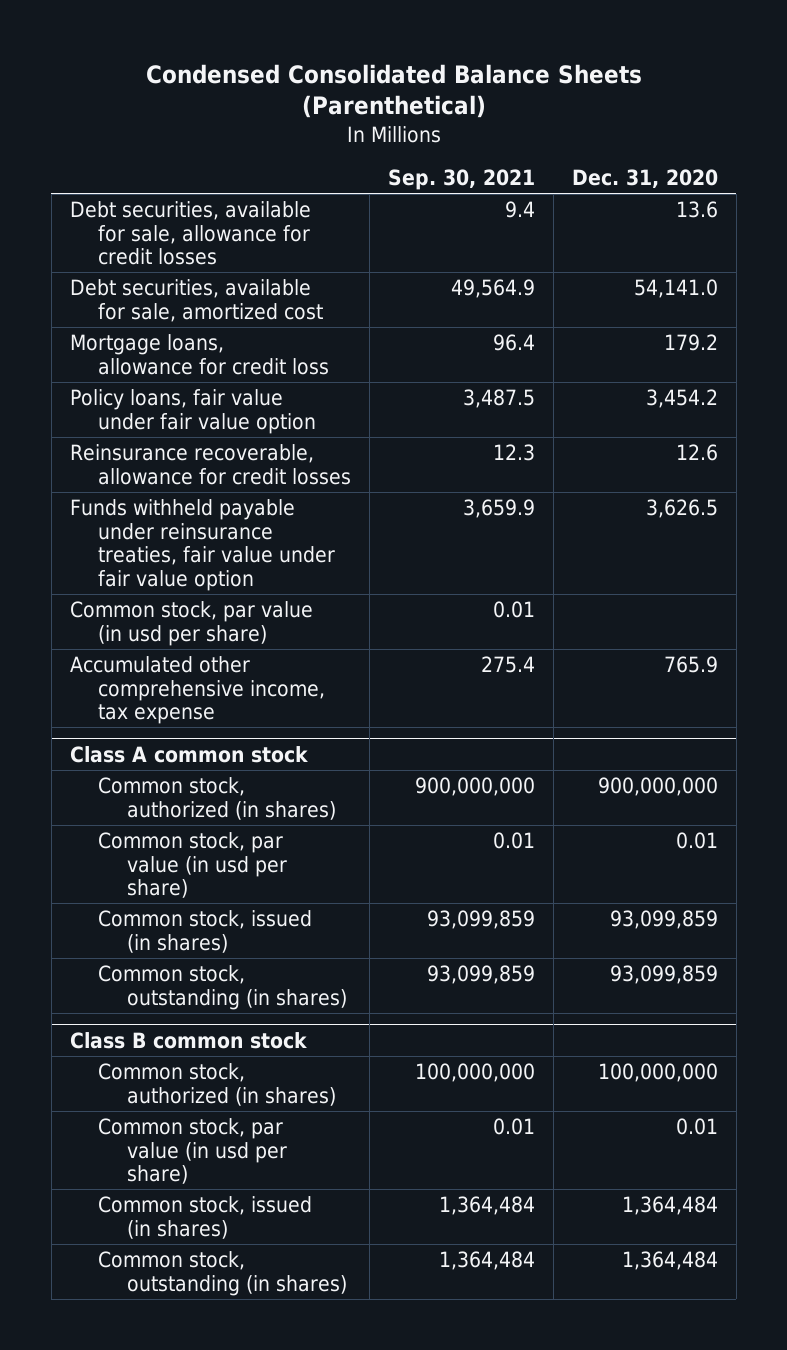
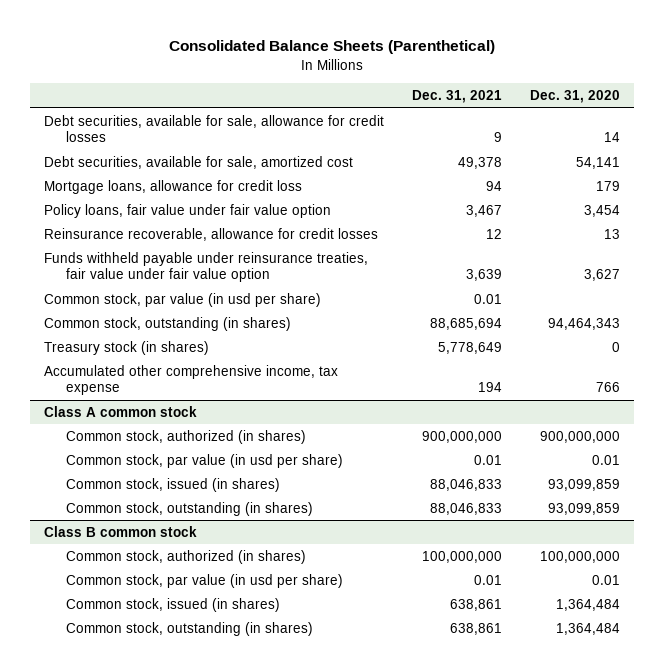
- Condensed Consolidated Balance Sheets (Parenthetical)
+ Consolidated Balance Sheets (Parenthetical)
- | Sep. 30, 2021 | Dec. 31, 2020
+ | Dec. 31, 2021 | Dec. 31, 2020
- Debt securities, available for sale, allowance for credit losses | 9.4 | 13.6
- Debt securities, available for sale, amortized cost | 49,564.9 | 54,141.0
- Mortgage loans, allowance for credit loss | 96.4 | 179.2
- Policy loans, fair value under fair value option | 3,487.5 | 3,454.2
- Reinsurance recoverable, allowance for credit losses | 12.3 | 12.6
- Funds withheld payable under reinsurance treaties, fair value under fair value option | 3,659.9 | 3,626.5
+ Debt securities, available for sale, allowance for credit losses | 9 | 14
+ Debt securities, available for sale, amortized cost | 49,378 | 54,141
+ Mortgage loans, allowance for credit loss | 94 | 179
+ Policy loans, fair value under fair value option | 3,467 | 3,454
+ Reinsurance recoverable, allowance for credit losses | 12 | 13
+ Funds withheld payable under reinsurance treaties, fair value under fair value option | 3,639 | 3,627
- Accumulated other comprehensive income, tax expense | 275.4 | 765.9
+ Common stock, outstanding (in shares) | 88,685,694 | 94,464,343
+ Treasury stock (in shares) | 5,778,649 | 0
+ Accumulated other comprehensive income, tax expense | 194 | 766

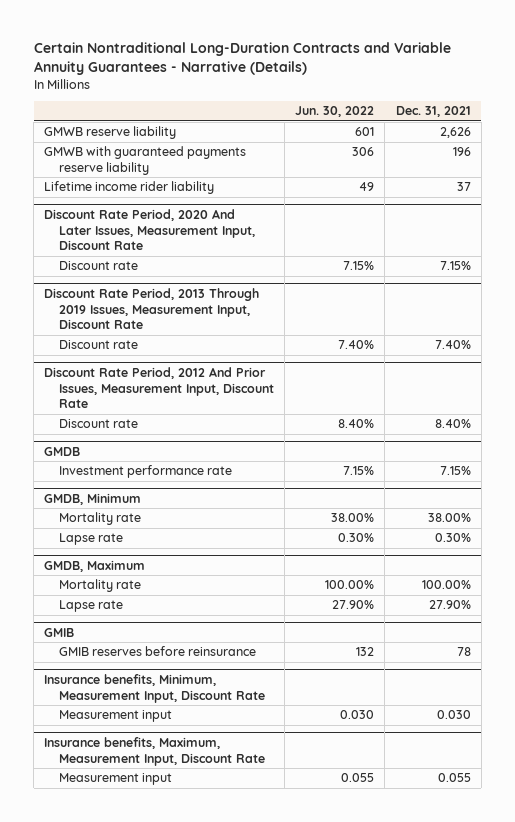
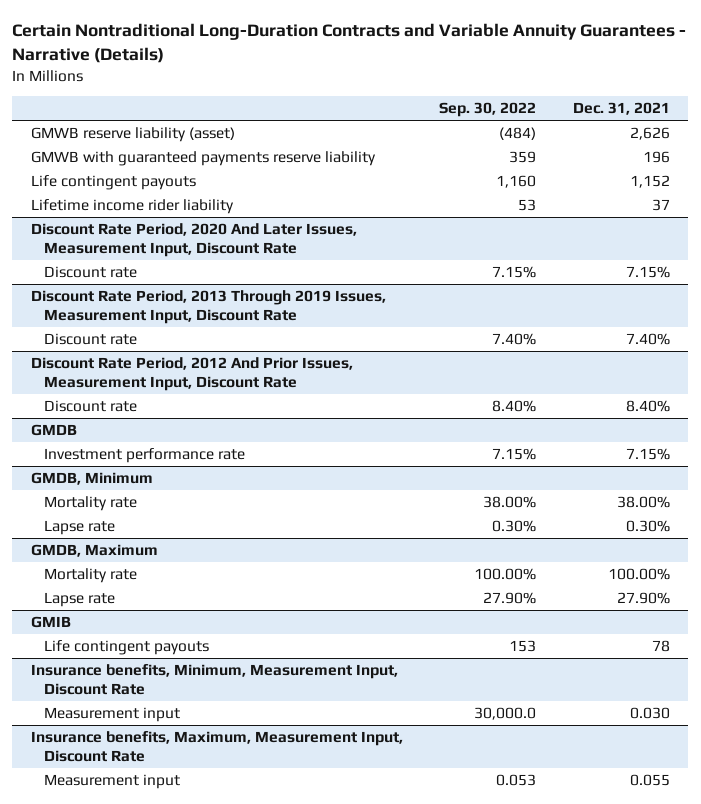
- | Jun. 30, 2022 | Dec. 31, 2021
+ | Sep. 30, 2022 | Dec. 31, 2021
- GMWB reserve liability | 601 | 2,626
+ GMWB reserve liability (asset) | (484) | 2,626
+ Life contingent payouts | 1,160 | 1,152
@ GMIB
- GMIB reserves before reinsurance | 132 | 78
+ Life contingent payouts | 153 | 78

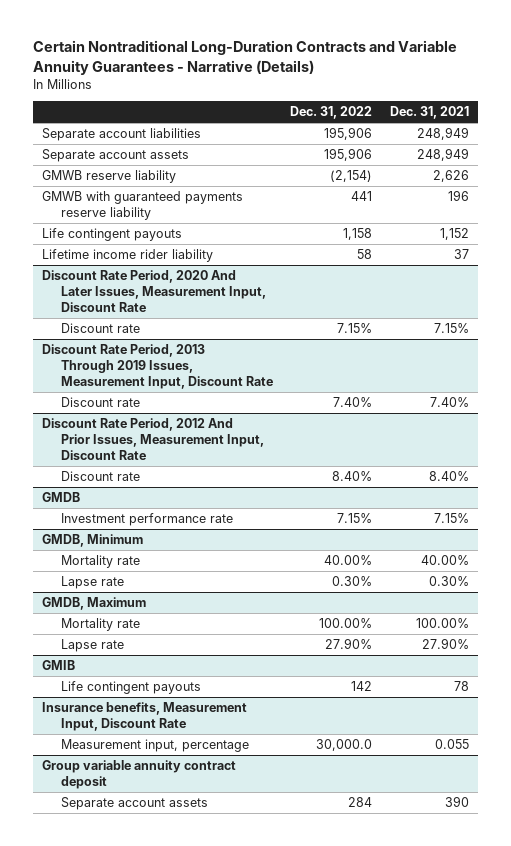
- | Sep. 30, 2022 | Dec. 31, 2021
+ | Dec. 31, 2022 | Dec. 31, 2021
- GMWB reserve liability (asset) | (484) | 2,626
+ Separate account liabilities | 195,906 | 248,949
+ Separate account assets | 195,906 | 248,949
+ GMWB reserve liability | (2,154) | 2,626
@ GMDB, Minimum
- Mortality rate | 38.00% | 38.00%
+ Mortality rate | 40.00% | 40.00%
- Insurance benefits, Minimum, Measurement Input, Discount Rate
- Measurement input | 30,000.0 | 0.030
- Insurance benefits, Maximum, Measurement Input, Discount Rate
- Measurement input | 0.053 | 0.055
+ Insurance benefits, Measurement Input, Discount Rate
+ Measurement input, percentage | 30,000.0 | 0.055
+ Group variable annuity contract deposit
+ Separate account assets | 284 | 390

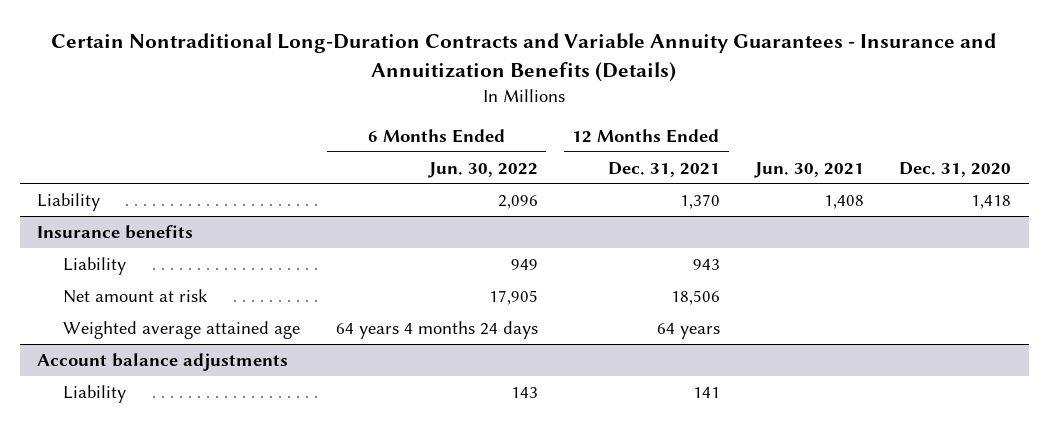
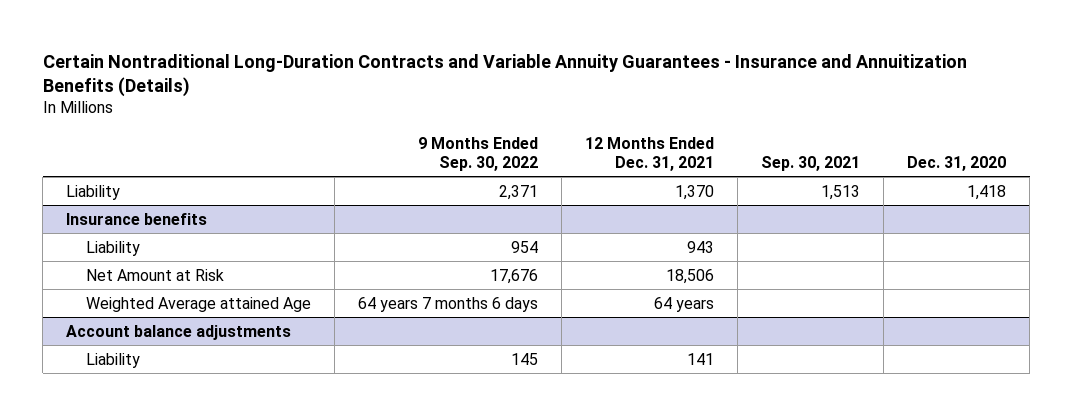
- | 6 Months Ended Jun. 30, 2022 | 12 Months Ended Dec. 31, 2021 | Jun. 30, 2021 | Dec. 31, 2020
+ | 9 Months Ended Sep. 30, 2022 | 12 Months Ended Dec. 31, 2021 | Sep. 30, 2021 | Dec. 31, 2020
@ Insurance benefits
- Net amount at risk | 17,905 | 18,506 | |
- Weighted average attained age | 64 years 4 months 24 days | 64 years | |
+ Net Amount at Risk | 17,676 | 18,506 | |
+ Weighted Average attained Age | 64 years 7 months 6 days | 64 years | |

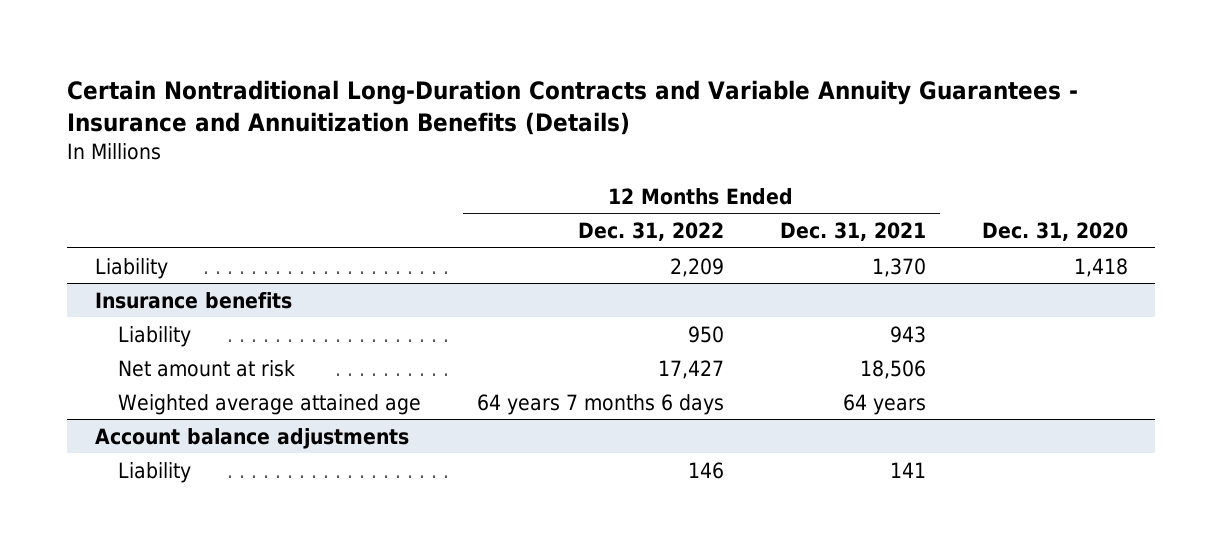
- | 9 Months Ended Sep. 30, 2022 | 12 Months Ended Dec. 31, 2021 | Sep. 30, 2021 | Dec. 31, 2020
+ | 12 Months Ended Dec. 31, 2022 | 12 Months Ended Dec. 31, 2021 | Dec. 31, 2020
@ Insurance benefits
- Net Amount at Risk | 17,676 | 18,506 | |
- Weighted Average attained Age | 64 years 7 months 6 days | 64 years | |
+ Net amount at risk | 17,427 | 18,506 |
+ Weighted average attained age | 64 years 7 months 6 days | 64 years |

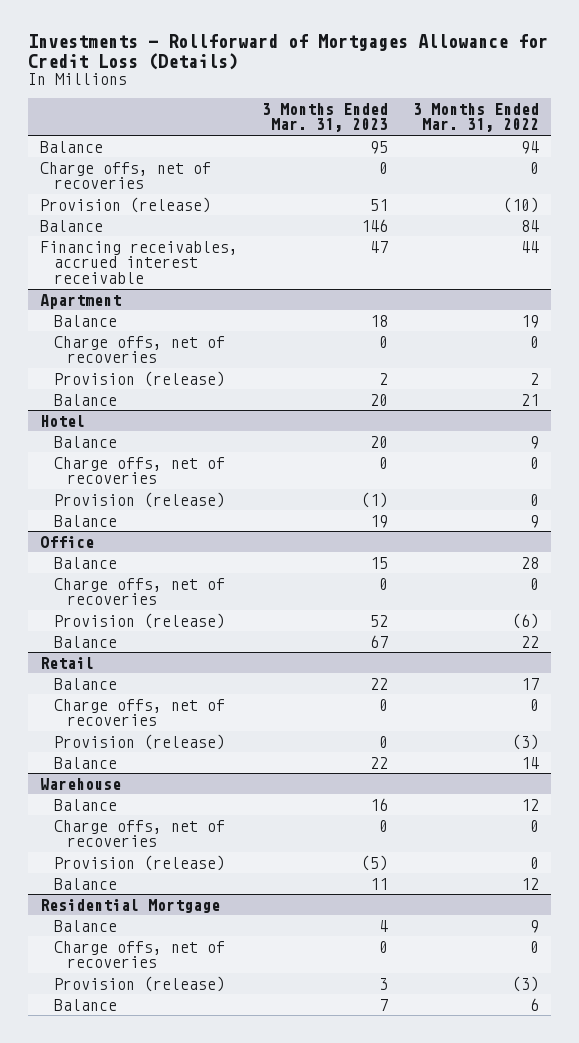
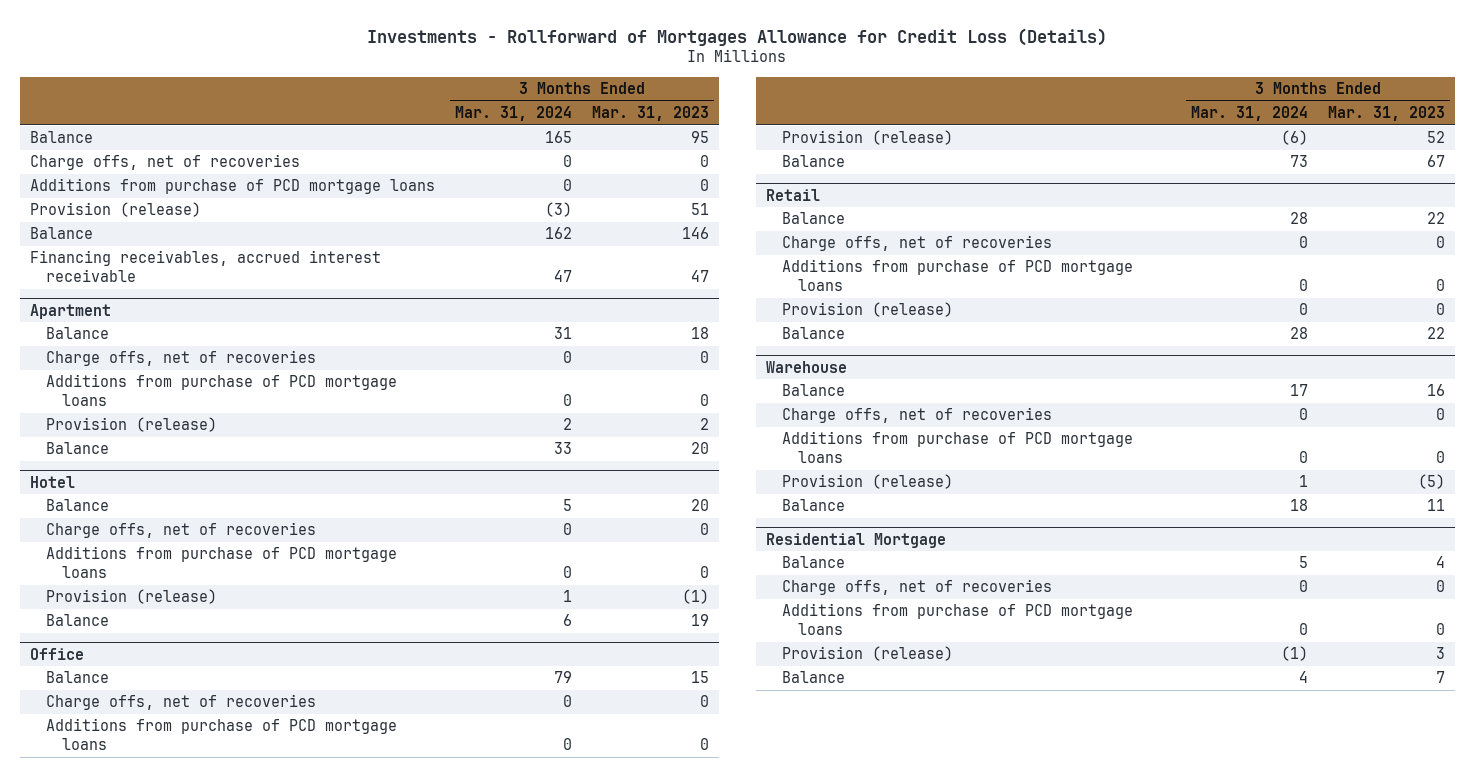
- | 3 Months Ended Mar. 31, 2023 | 3 Months Ended Mar. 31, 2022
+ | 3 Months Ended Mar. 31, 2024 | 3 Months Ended Mar. 31, 2023
+ Additions from purchase of PCD mortgage loans | 0 | 0
@ Apartment
+ Additions from purchase of PCD mortgage loans | 0 | 0
@ Hotel
+ Additions from purchase of PCD mortgage loans | 0 | 0
@ Office
+ Additions from purchase of PCD mortgage loans | 0 | 0
@ Retail
+ Additions from purchase of PCD mortgage loans | 0 | 0
@ Warehouse
+ Additions from purchase of PCD mortgage loans | 0 | 0
@ Residential Mortgage
+ Additions from purchase of PCD mortgage loans | 0 | 0

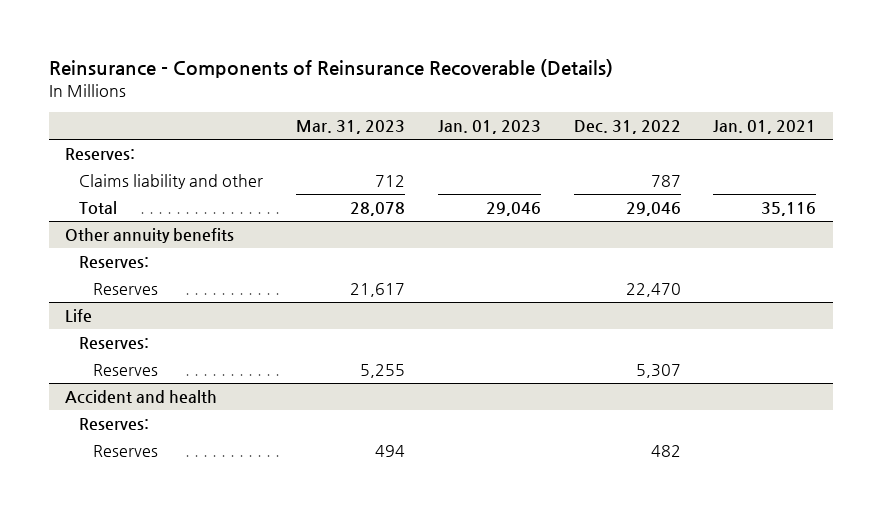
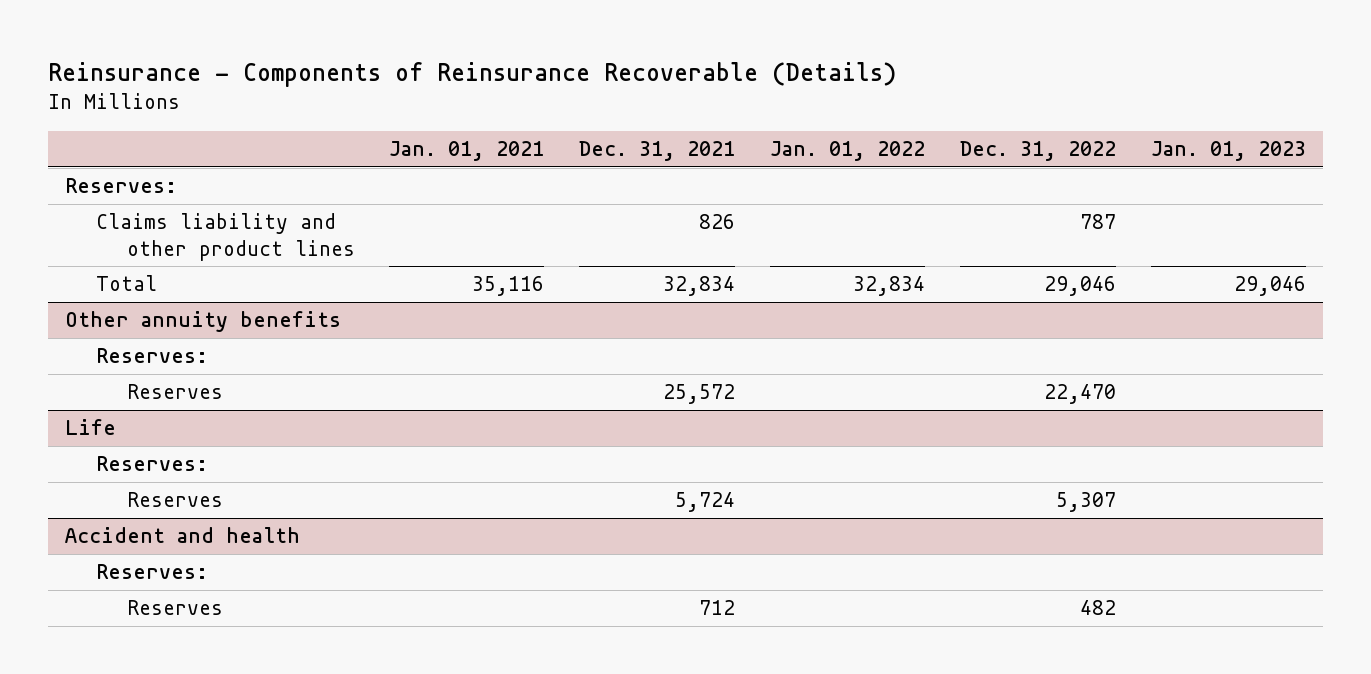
- | Mar. 31, 2023 | Jan. 01, 2023 | Dec. 31, 2022 | Jan. 01, 2021
+ | Jan. 01, 2021 | Dec. 31, 2021 | Jan. 01, 2022 | Dec. 31, 2022 | Jan. 01, 2023
- Claims liability and other | 712 | | 787 |
+ Claims liability and other product lines | | 826 | | 787 |

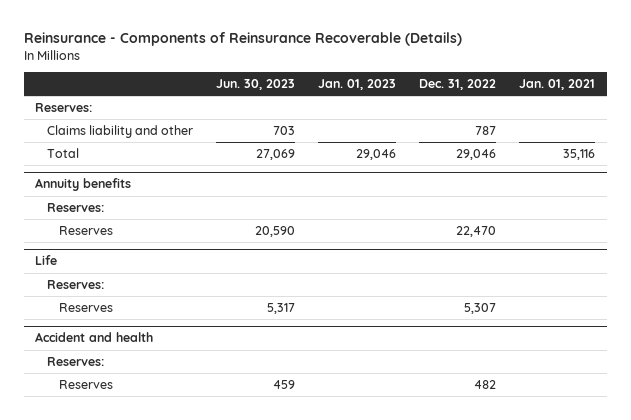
- | Jan. 01, 2021 | Dec. 31, 2021 | Jan. 01, 2022 | Dec. 31, 2022 | Jan. 01, 2023
+ | Jun. 30, 2023 | Jan. 01, 2023 | Dec. 31, 2022 | Jan. 01, 2021
- Claims liability and other product lines | | 826 | | 787 |
+ Claims liability and other | 703 | | 787 |
- Other annuity benefits
+ Annuity benefits

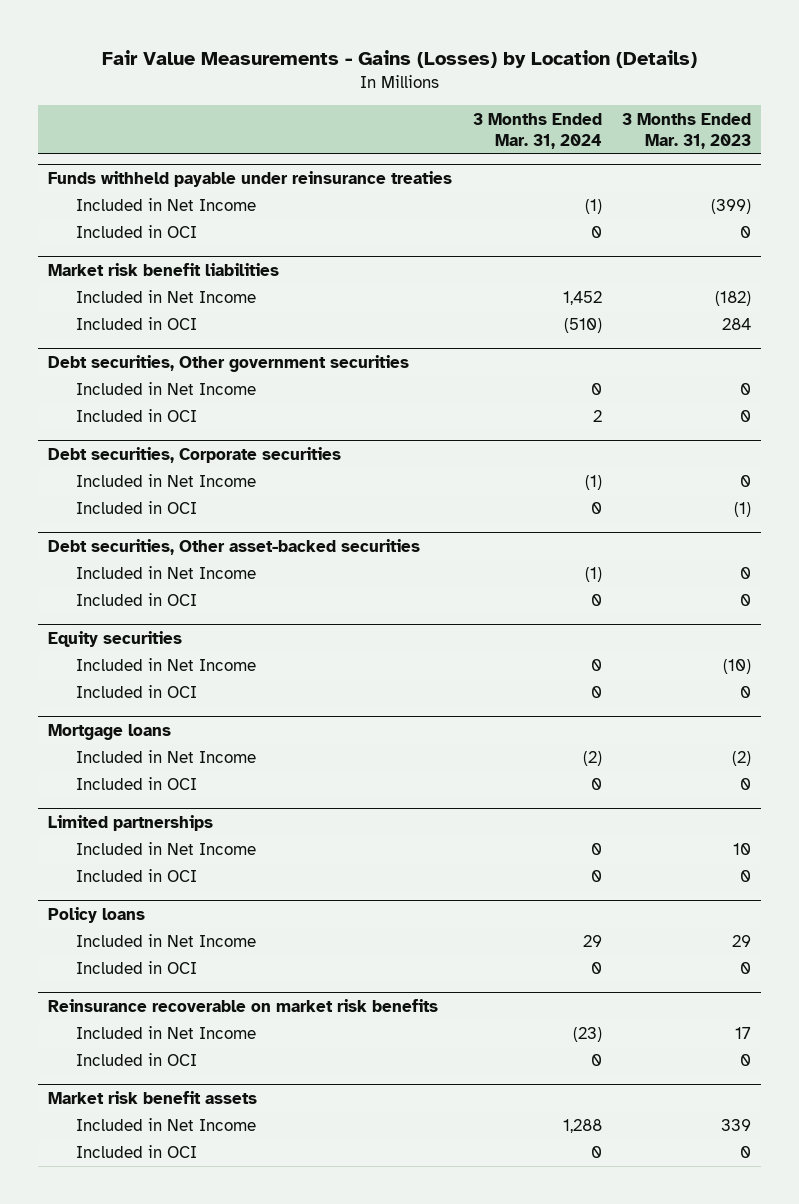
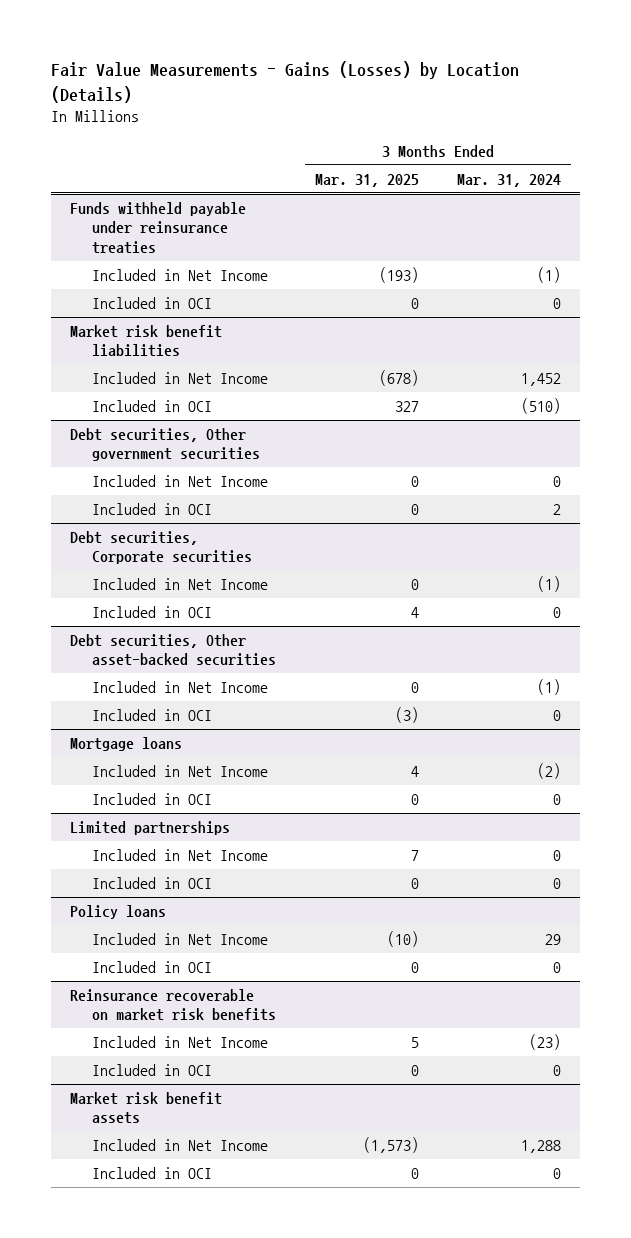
- | 3 Months Ended Mar. 31, 2024 | 3 Months Ended Mar. 31, 2023
+ | 3 Months Ended Mar. 31, 2025 | 3 Months Ended Mar. 31, 2024
- Equity securities
- Included in Net Income | 0 | (10)
- Included in OCI | 0 | 0

